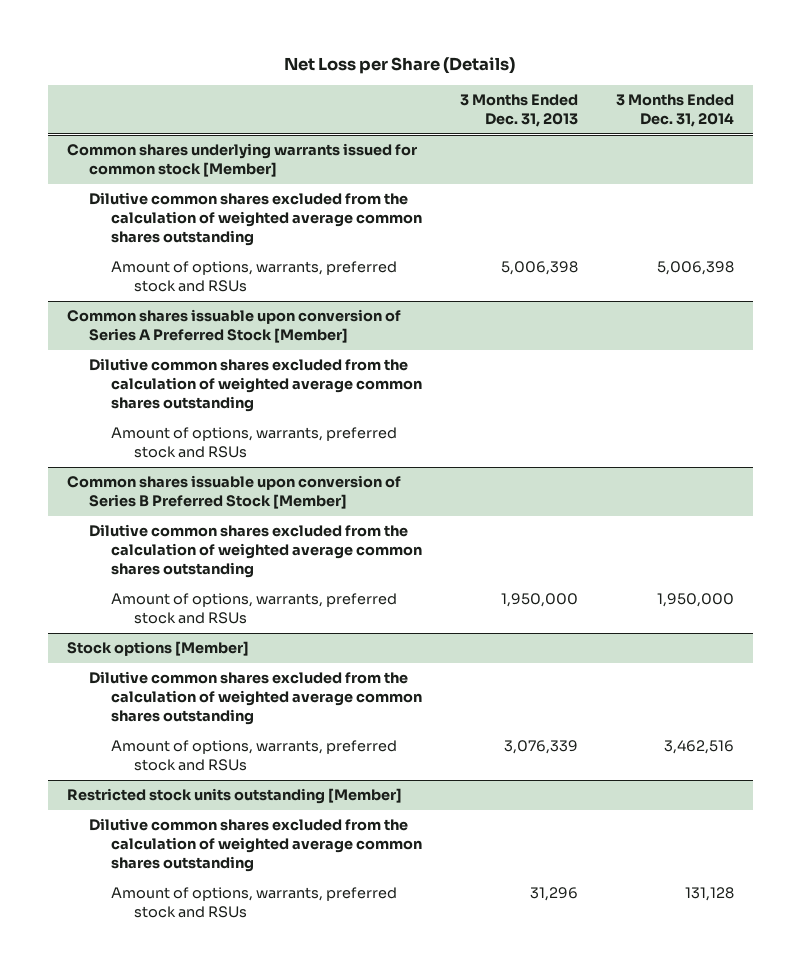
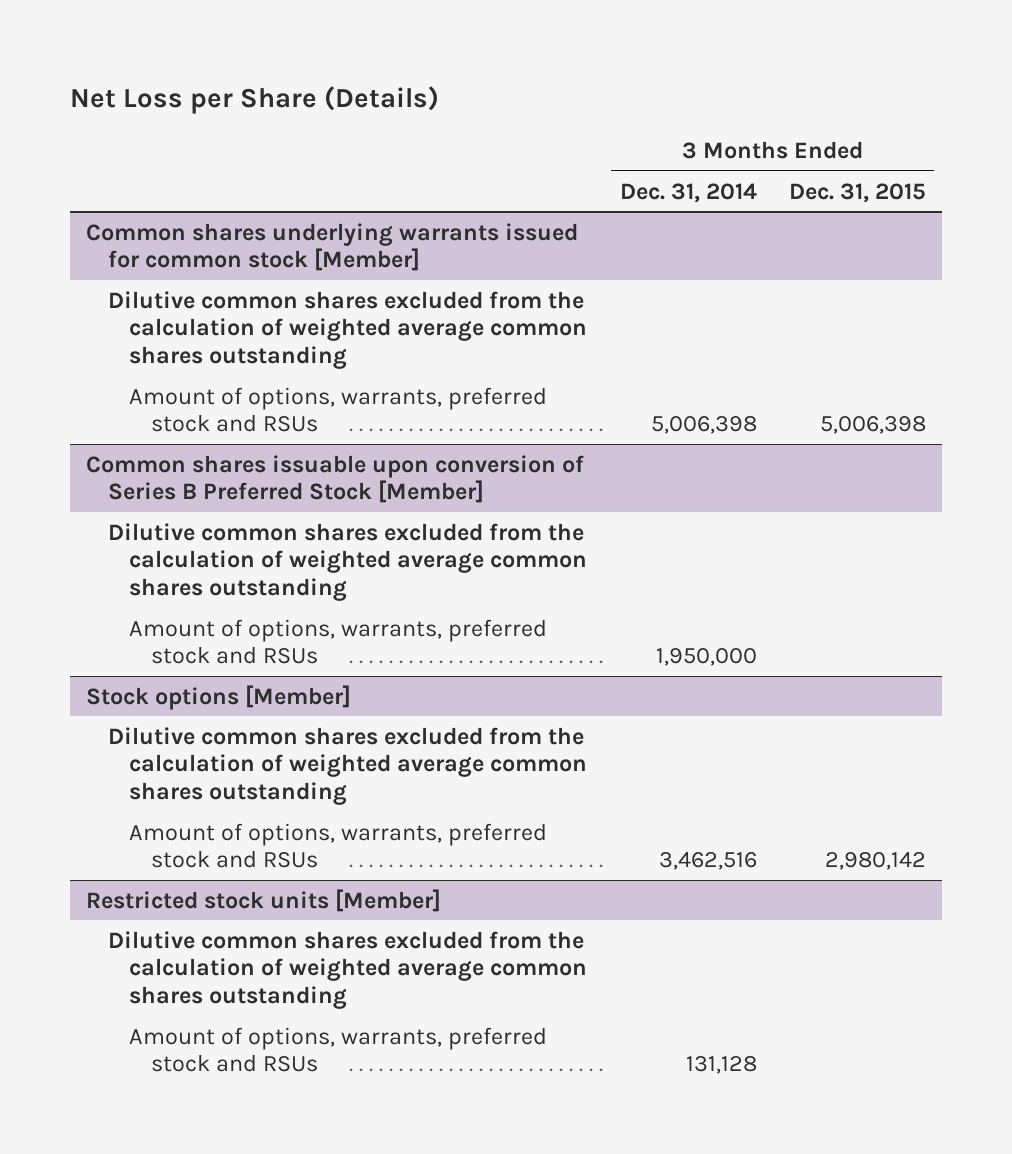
- | 3 Months Ended Dec. 31, 2013 | 3 Months Ended Dec. 31, 2014
+ | 3 Months Ended Dec. 31, 2014 | 3 Months Ended Dec. 31, 2015
- Common shares issuable upon conversion of Series A Preferred Stock [Member]
- Dilutive common shares excluded from the calculation of weighted average common shares outstanding
- Amount of options, warrants, preferred stock and RSUs
- Restricted stock units outstanding [Member]
+ Restricted stock units [Member]

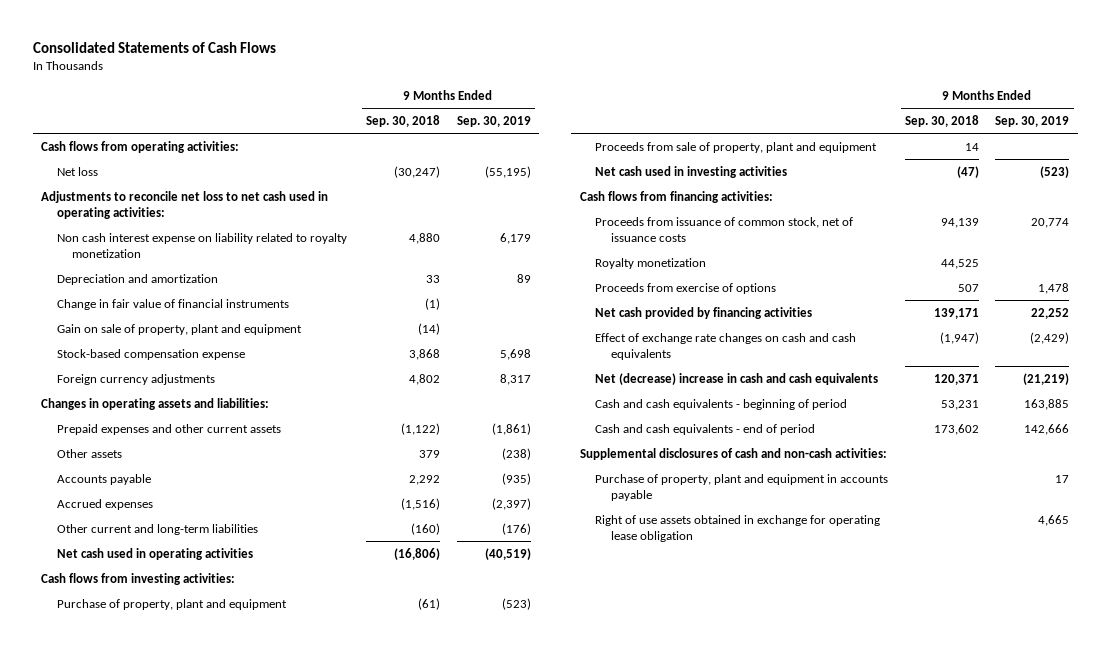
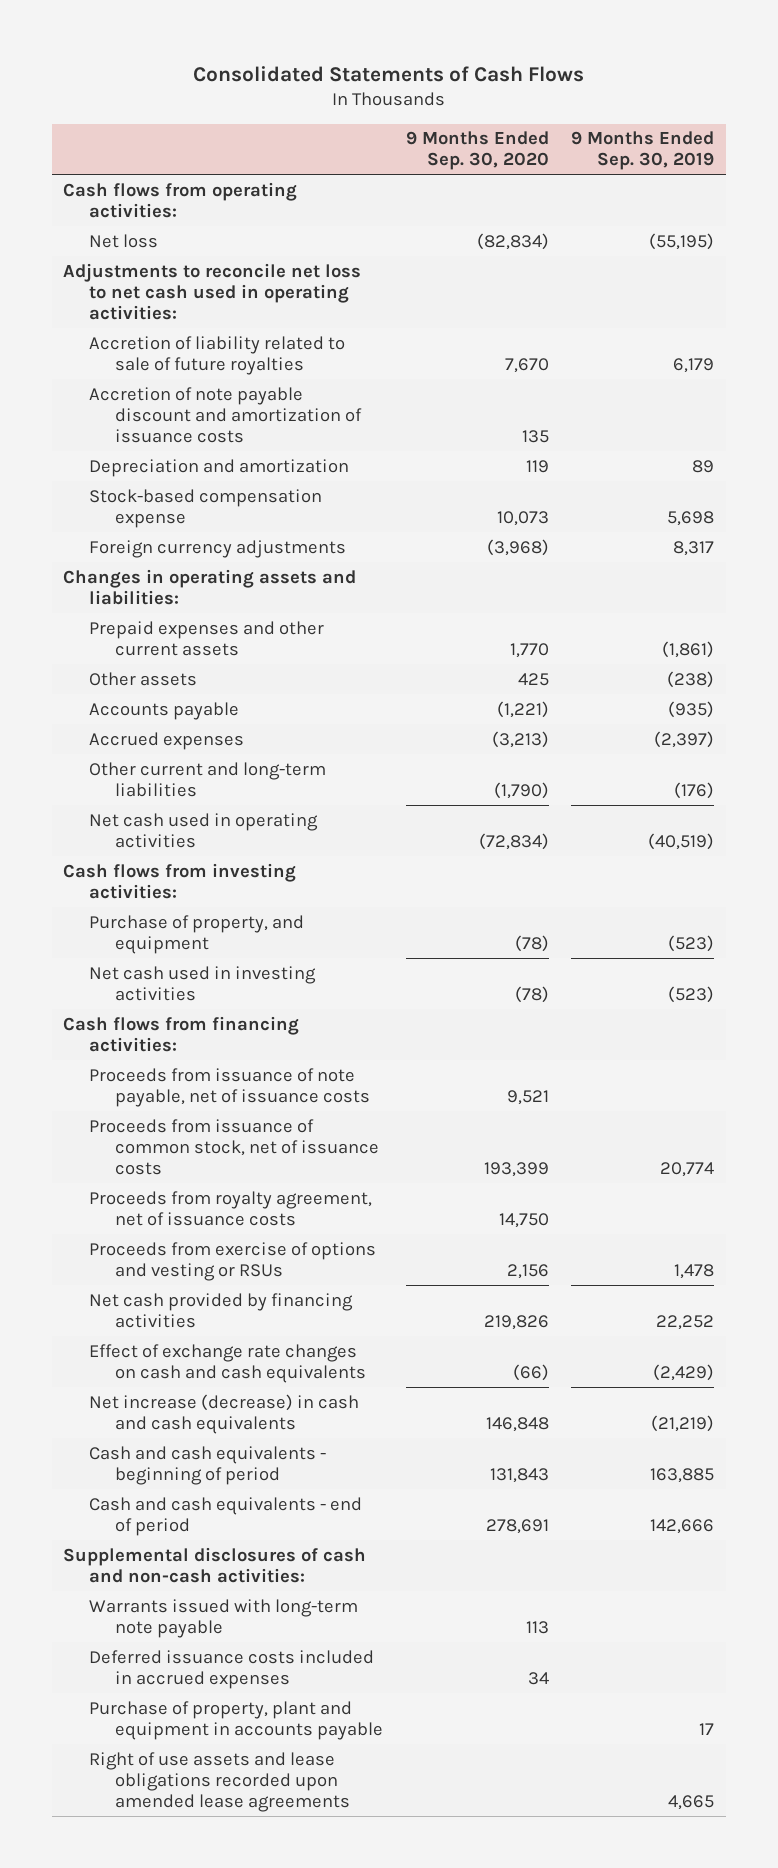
- | 9 Months Ended Sep. 30, 2018 | 9 Months Ended Sep. 30, 2019
+ | 9 Months Ended Sep. 30, 2020 | 9 Months Ended Sep. 30, 2019
- Non cash interest expense on liability related to royalty monetization | 4,880 | 6,179
+ Accretion of liability related to sale of future royalties | 7,670 | 6,179
+ Accretion of note payable discount and amortization of issuance costs | 135 |
- Change in fair value of financial instruments | (1) |
- Gain on sale of property, plant and equipment | (14) |
- Purchase of property, plant and equipment | (61) | (523)
- Proceeds from sale of property, plant and equipment | 14 |
+ Purchase of property, and equipment | (78) | (523)
+ Proceeds from issuance of note payable, net of issuance costs | 9,521 |
- Royalty monetization | 44,525 |
- Proceeds from exercise of options | 507 | 1,478
+ Proceeds from royalty agreement, net of issuance costs | 14,750 |
+ Proceeds from exercise of options and vesting or RSUs | 2,156 | 1,478
- Net (decrease) increase in cash and cash equivalents | 120,371 | (21,219)
+ Net increase (decrease) in cash and cash equivalents | 146,848 | (21,219)
+ Warrants issued with long-term note payable | 113 |
+ Deferred issuance costs included in accrued expenses | 34 |
- Right of use assets obtained in exchange for operating lease obligation | | 4,665
+ Right of use assets and lease obligations recorded upon amended lease agreements | | 4,665

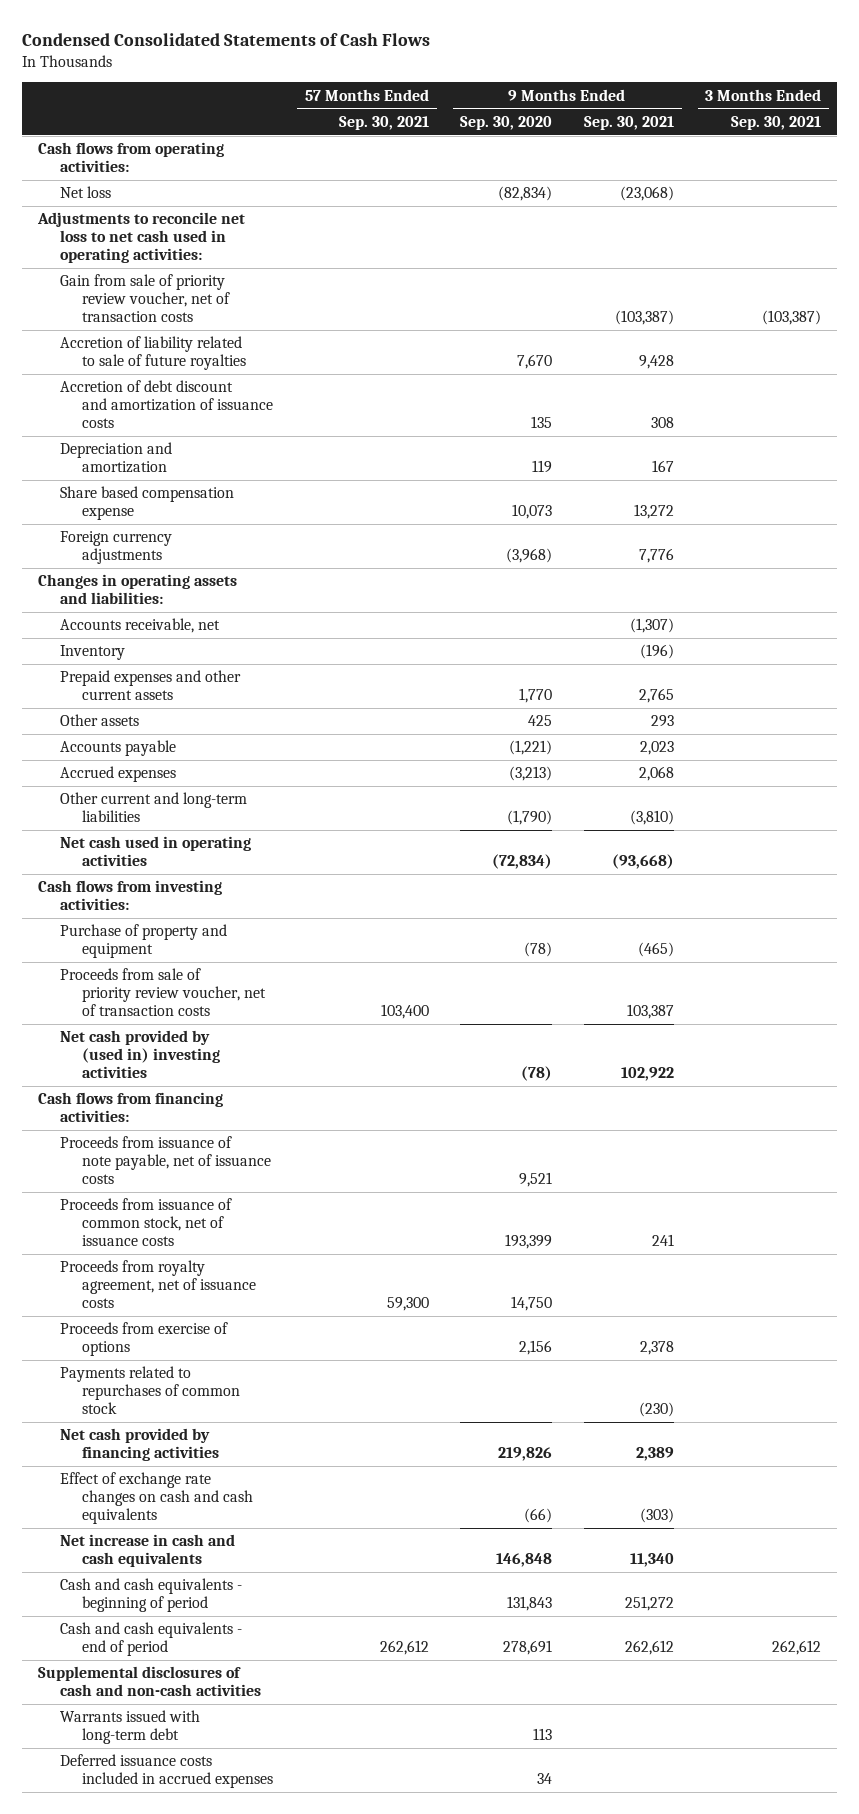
- Consolidated Statements of Cash Flows
+ Condensed Consolidated Statements of Cash Flows
- | 9 Months Ended Sep. 30, 2020 | 9 Months Ended Sep. 30, 2019
+ | 57 Months Ended Sep. 30, 2021 | 9 Months Ended Sep. 30, 2020 | 9 Months Ended Sep. 30, 2021 | 3 Months Ended Sep. 30, 2021
+ Gain from sale of priority review voucher, net of transaction costs | | | (103,387) | (103,387)
- Accretion of note payable discount and amortization of issuance costs | 135 |
+ Accretion of debt discount and amortization of issuance costs | | 135 | 308 |
- Stock-based compensation expense | 10,073 | 5,698
+ Share based compensation expense | | 10,073 | 13,272 |
+ Accounts receivable, net | | | (1,307) |
+ Inventory | | | (196) |
- Purchase of property, and equipment | (78) | (523)
- Net cash used in investing activities | (78) | (523)
+ Purchase of property and equipment | | (78) | (465) |
+ Proceeds from sale of priority review voucher, net of transaction costs | 103,400 | | 103,387 |
+ Net cash provided by (used in) investing activities | | (78) | 102,922 |
- Proceeds from exercise of options and vesting or RSUs | 2,156 | 1,478
+ Proceeds from exercise of options | | 2,156 | 2,378 |
+ Payments related to repurchases of common stock | | | (230) |
- Net increase (decrease) in cash and cash equivalents | 146,848 | (21,219)
+ Net increase in cash and cash equivalents | | 146,848 | 11,340 |
- Supplemental disclosures of cash and non-cash activities:
- Warrants issued with long-term note payable | 113 |
+ Supplemental disclosures of cash and non-cash activities
+ Warrants issued with long-term debt | | 113 | |
- Purchase of property, plant and equipment in accounts payable | | 17
- Right of use assets and lease obligations recorded upon amended lease agreements | | 4,665

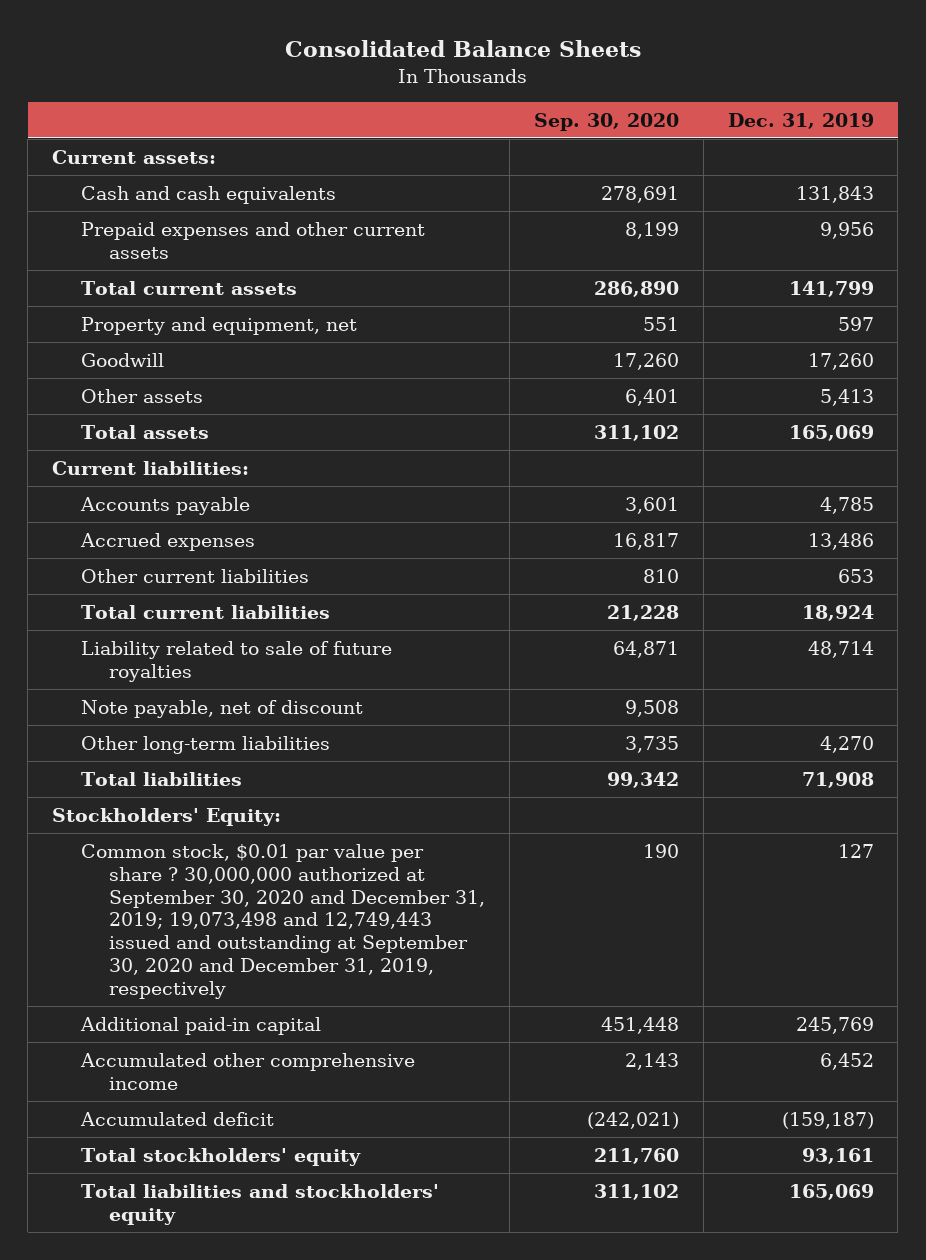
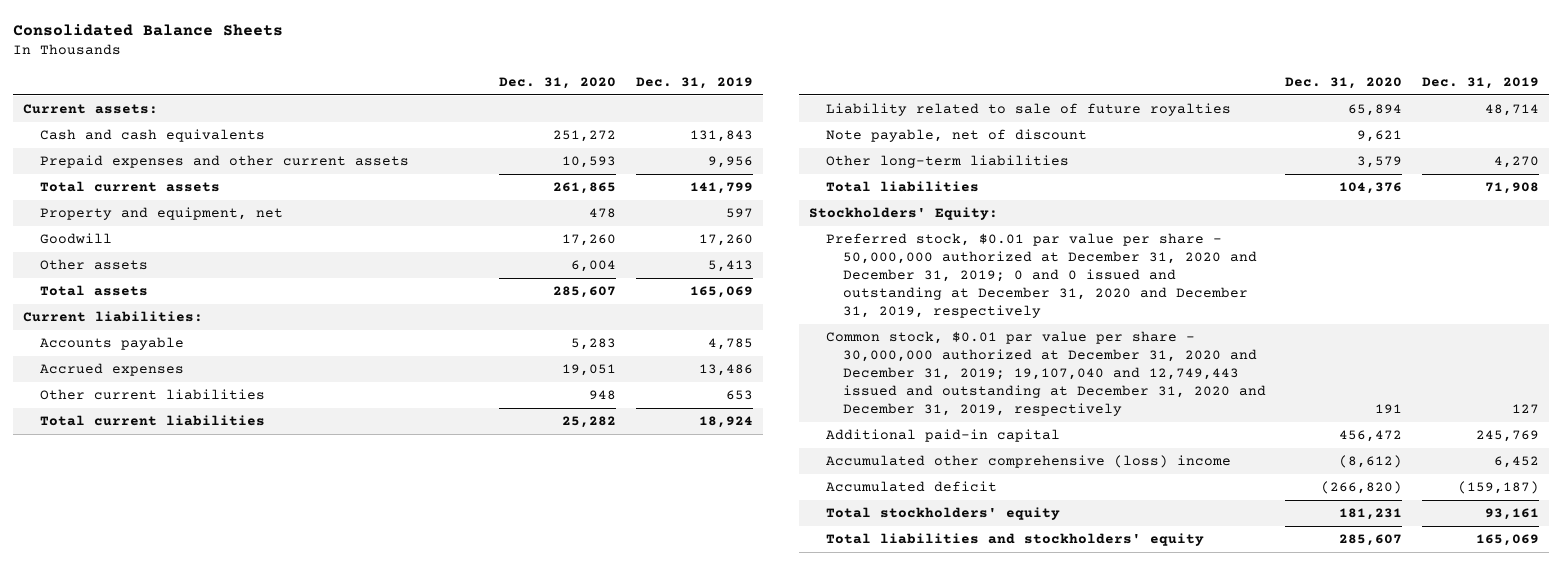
- | Sep. 30, 2020 | Dec. 31, 2019
+ | Dec. 31, 2020 | Dec. 31, 2019
- Common stock, $0.01 par value per share ? 30,000,000 authorized at September 30, 2020 and December 31, 2019; 19,073,498 and 12,749,443 issued and outstanding at September 30, 2020 and December 31, 2019, respectively | 190 | 127
+ Preferred stock, $0.01 par value per share - 50,000,000 authorized at December 31, 2020 and December 31, 2019; 0 and 0 issued and outstanding at December 31, 2020 and December 31, 2019, respectively
+ Common stock, $0.01 par value per share - 30,000,000 authorized at December 31, 2020 and December 31, 2019; 19,107,040 and 12,749,443 issued and outstanding at December 31, 2020 and December 31, 2019, respectively | 191 | 127
- Accumulated other comprehensive income | 2,143 | 6,452
+ Accumulated other comprehensive (loss) income | (8,612) | 6,452

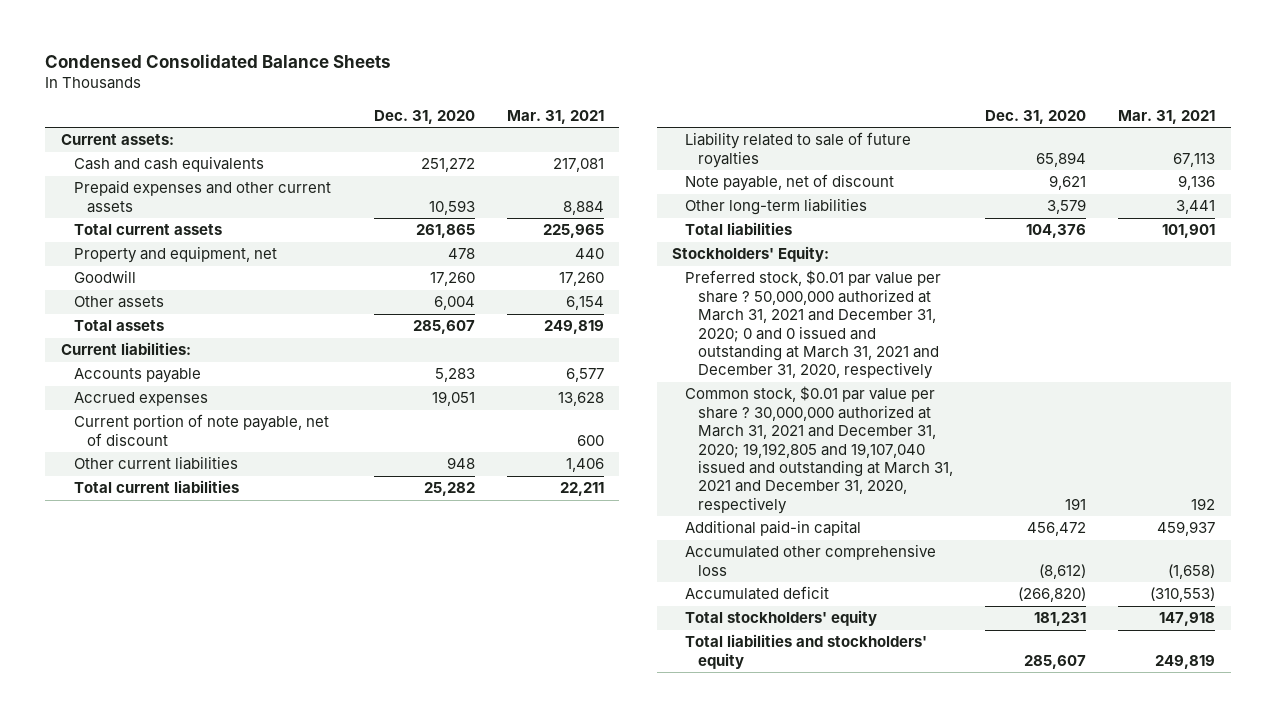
- Consolidated Balance Sheets
+ Condensed Consolidated Balance Sheets
- | Dec. 31, 2020 | Dec. 31, 2019
+ | Dec. 31, 2020 | Mar. 31, 2021
+ Current portion of note payable, net of discount | | 600
- Preferred stock, $0.01 par value per share - 50,000,000 authorized at December 31, 2020 and December 31, 2019; 0 and 0 issued and outstanding at December 31, 2020 and December 31, 2019, respectively
- Common stock, $0.01 par value per share - 30,000,000 authorized at December 31, 2020 and December 31, 2019; 19,107,040 and 12,749,443 issued and outstanding at December 31, 2020 and December 31, 2019, respectively | 191 | 127
+ Preferred stock, $0.01 par value per share ? 50,000,000 authorized at March 31, 2021 and December 31, 2020; 0 and 0 issued and outstanding at March 31, 2021 and December 31, 2020, respectively
+ Common stock, $0.01 par value per share ? 30,000,000 authorized at March 31, 2021 and December 31, 2020; 19,192,805 and 19,107,040 issued and outstanding at March 31, 2021 and December 31, 2020, respectively | 191 | 192
- Accumulated other comprehensive (loss) income | (8,612) | 6,452
+ Accumulated other comprehensive loss | (8,612) | (1,658)

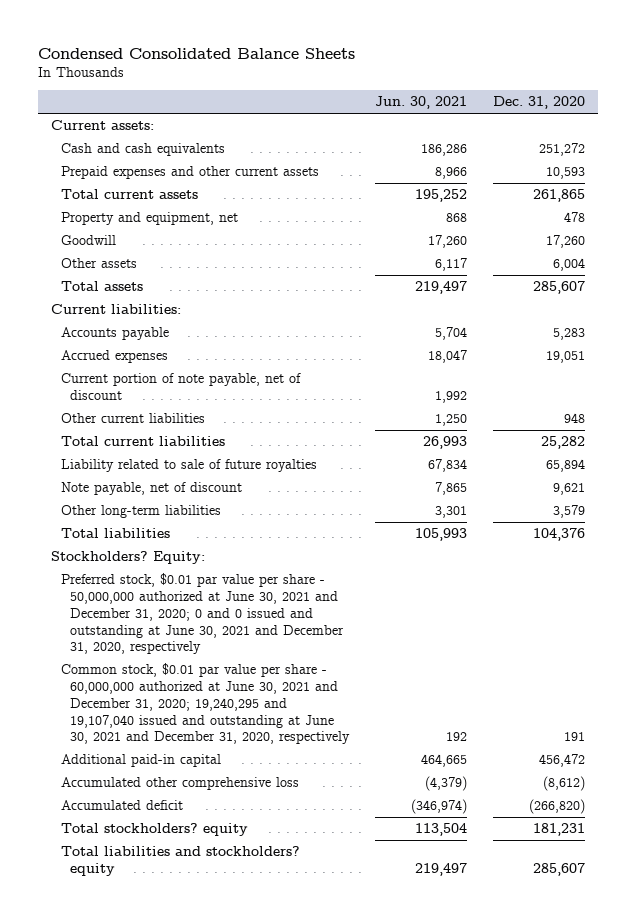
- | Dec. 31, 2020 | Mar. 31, 2021
+ | Jun. 30, 2021 | Dec. 31, 2020
- Stockholders' Equity:
- Preferred stock, $0.01 par value per share ? 50,000,000 authorized at March 31, 2021 and December 31, 2020; 0 and 0 issued and outstanding at March 31, 2021 and December 31, 2020, respectively
- Common stock, $0.01 par value per share ? 30,000,000 authorized at March 31, 2021 and December 31, 2020; 19,192,805 and 19,107,040 issued and outstanding at March 31, 2021 and December 31, 2020, respectively | 191 | 192
+ Stockholders? Equity:
+ Preferred stock, $0.01 par value per share - 50,000,000 authorized at June 30, 2021 and December 31, 2020; 0 and 0 issued and outstanding at June 30, 2021 and December 31, 2020, respectively
+ Common stock, $0.01 par value per share - 60,000,000 authorized at June 30, 2021 and December 31, 2020; 19,240,295 and 19,107,040 issued and outstanding at June 30, 2021 and December 31, 2020, respectively | 192 | 191
- Total stockholders' equity | 181,231 | 147,918
- Total liabilities and stockholders' equity | 285,607 | 249,819
+ Total stockholders? equity | 113,504 | 181,231
+ Total liabilities and stockholders? equity | 219,497 | 285,607

